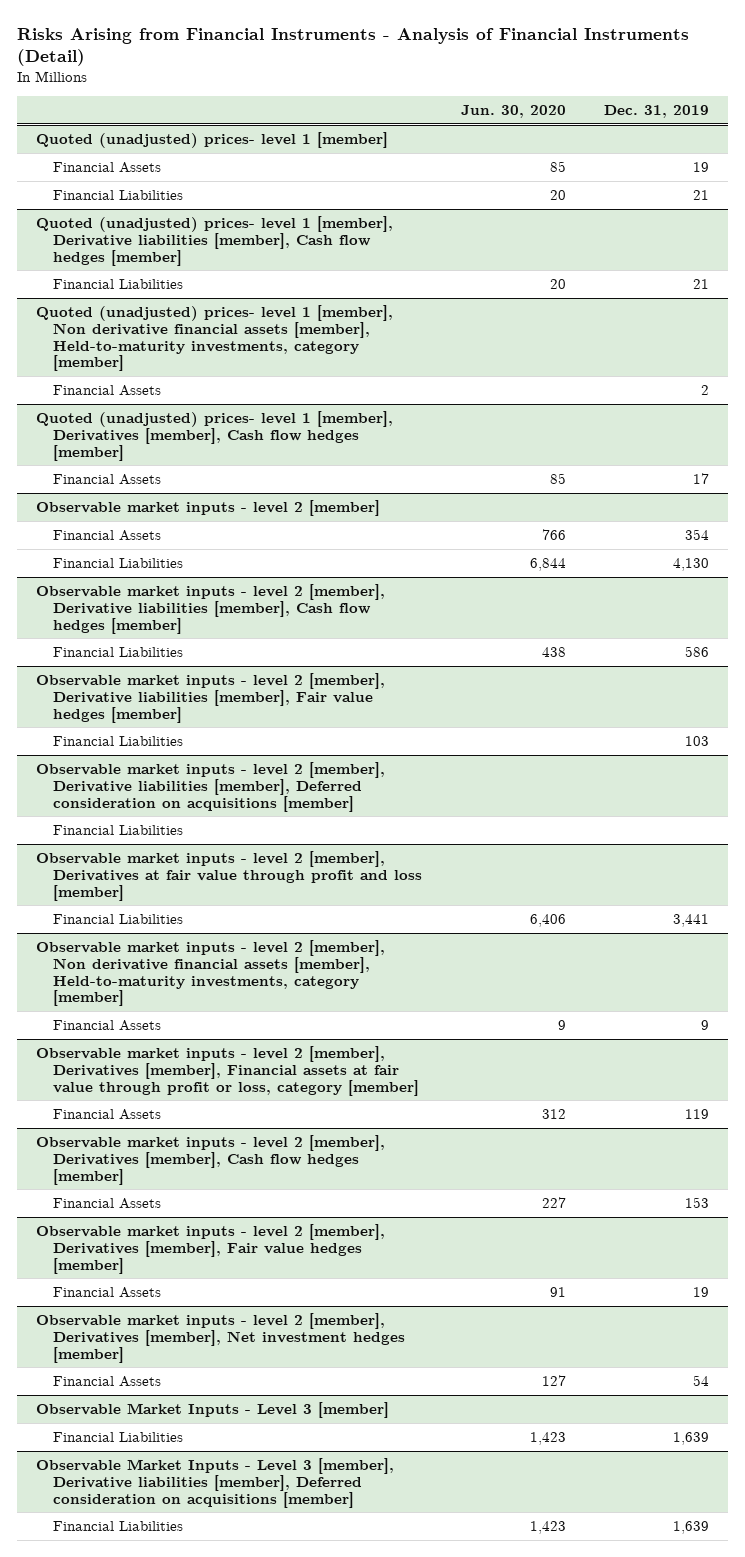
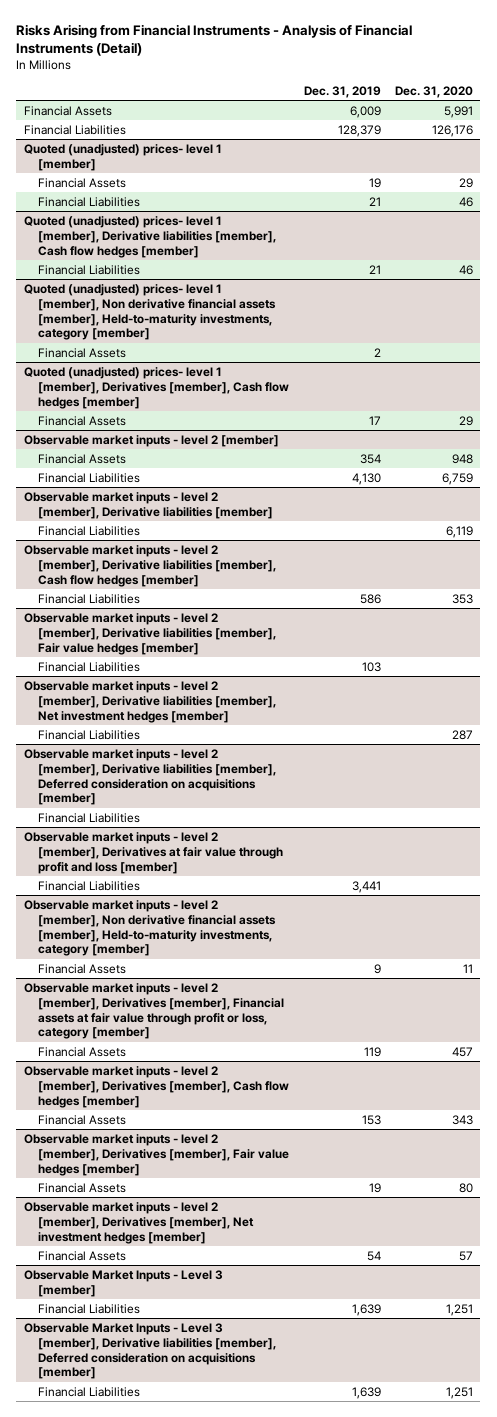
- | Jun. 30, 2020 | Dec. 31, 2019
+ | Dec. 31, 2019 | Dec. 31, 2020
+ Financial Assets | 6,009 | 5,991
+ Financial Liabilities | 128,379 | 126,176
+ Observable market inputs - level 2 [member], Derivative liabilities [member]
+ Financial Liabilities | | 6,119
+ Observable market inputs - level 2 [member], Derivative liabilities [member], Net investment hedges [member]
+ Financial Liabilities | | 287

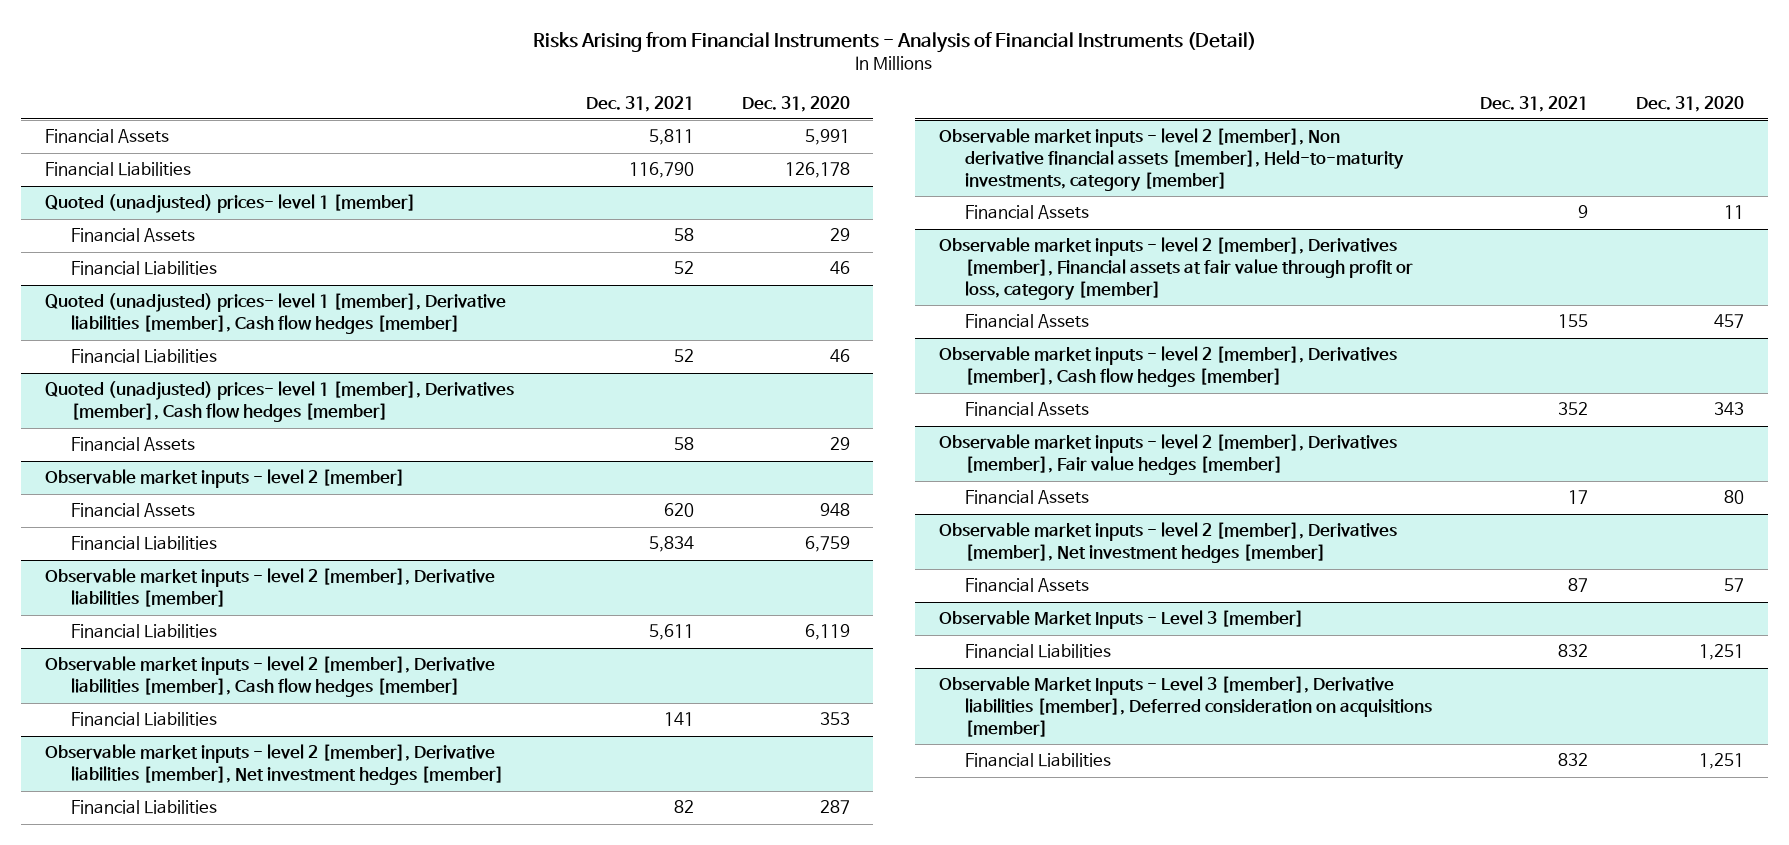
- | Dec. 31, 2019 | Dec. 31, 2020
+ | Dec. 31, 2021 | Dec. 31, 2020
- Financial Liabilities | 128,379 | 126,176
+ Financial Liabilities | 116,790 | 126,178
- Quoted (unadjusted) prices- level 1 [member], Non derivative financial assets [member], Held-to-maturity investments, category [member]
- Financial Assets | 2 |
- Observable market inputs - level 2 [member], Derivative liabilities [member], Fair value hedges [member]
- Financial Liabilities | 103 |
- Observable market inputs - level 2 [member], Derivative liabilities [member], Deferred consideration on acquisitions [member]
- Financial Liabilities
- Observable market inputs - level 2 [member], Derivatives at fair value through profit and loss [member]
- Financial Liabilities | 3,441 |

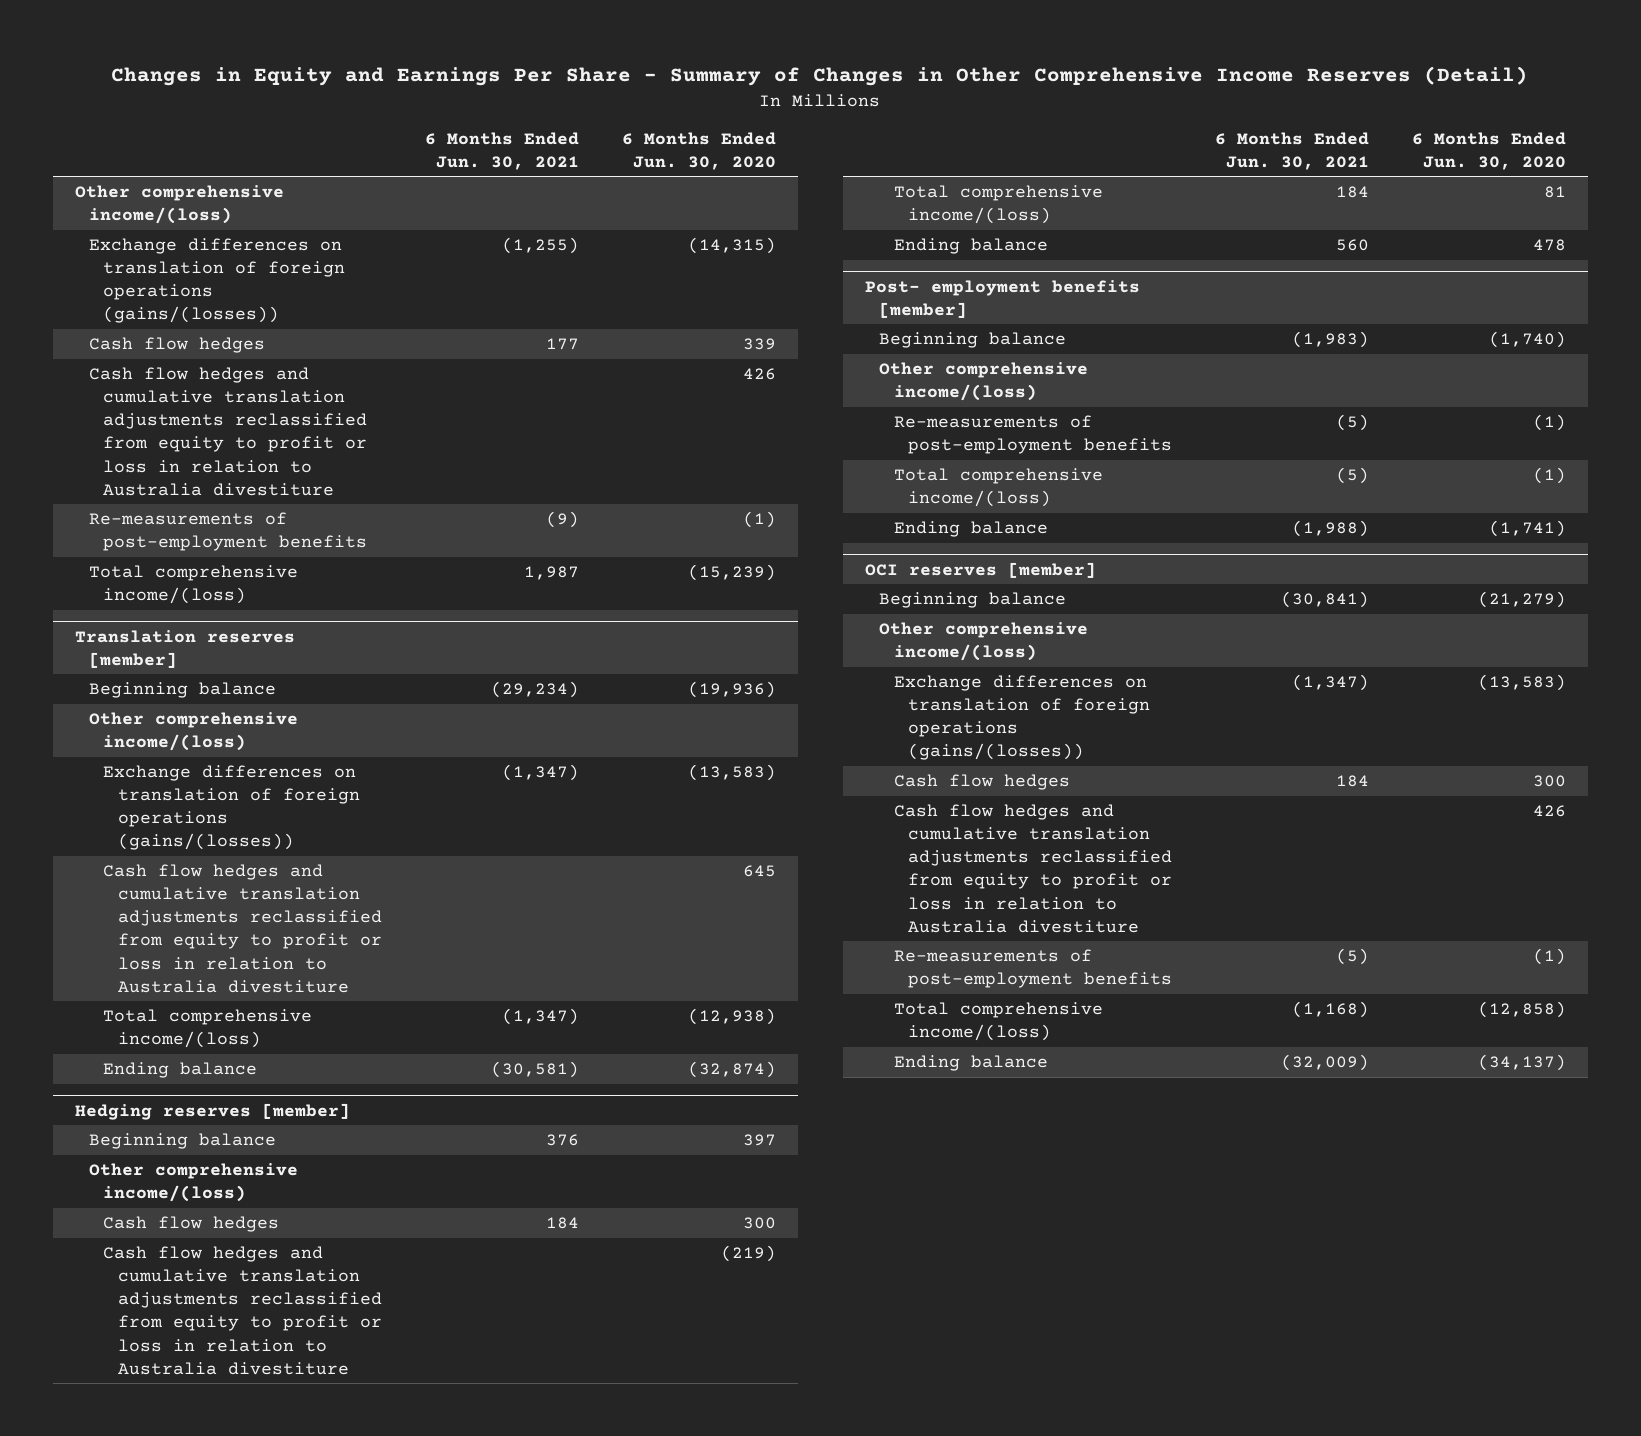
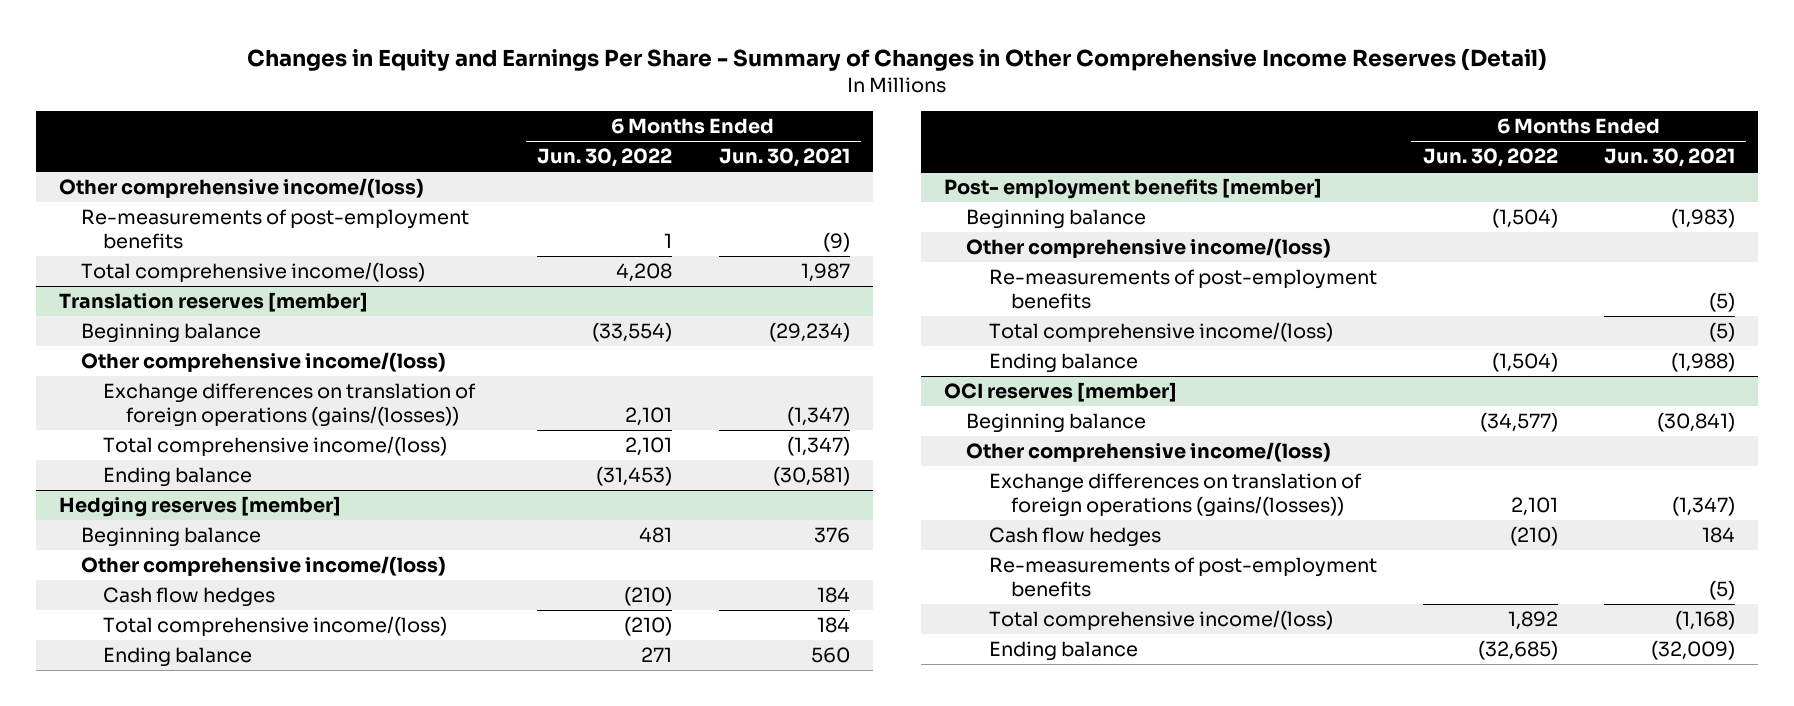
- | 6 Months Ended Jun. 30, 2021 | 6 Months Ended Jun. 30, 2020
+ | 6 Months Ended Jun. 30, 2022 | 6 Months Ended Jun. 30, 2021
- Exchange differences on translation of foreign operations (gains/(losses)) | (1,255) | (14,315)
- Cash flow hedges | 177 | 339
- Cash flow hedges and cumulative translation adjustments reclassified from equity to profit or loss in relation to Australia divestiture | | 426
@ Translation reserves [member]
- Cash flow hedges and cumulative translation adjustments reclassified from equity to profit or loss in relation to Australia divestiture | | 645
@ Hedging reserves [member]
- Cash flow hedges and cumulative translation adjustments reclassified from equity to profit or loss in relation to Australia divestiture | | (219)
@ OCI reserves [member]
- Cash flow hedges and cumulative translation adjustments reclassified from equity to profit or loss in relation to Australia divestiture | | 426

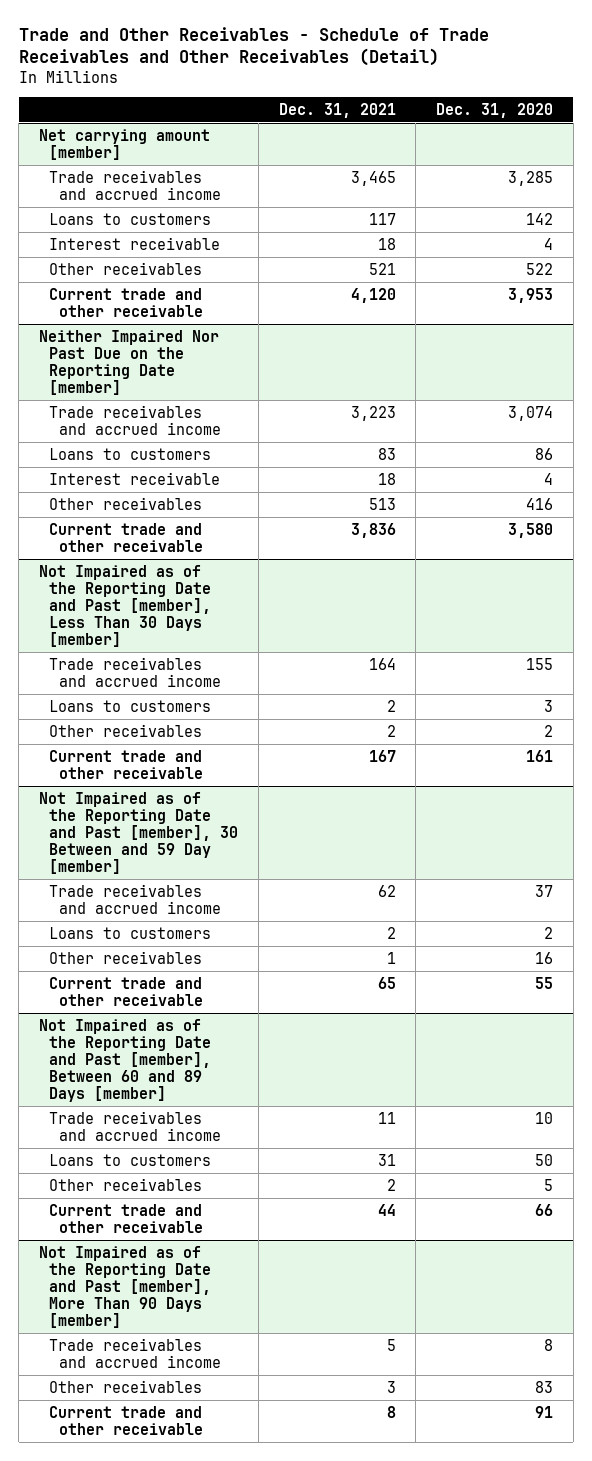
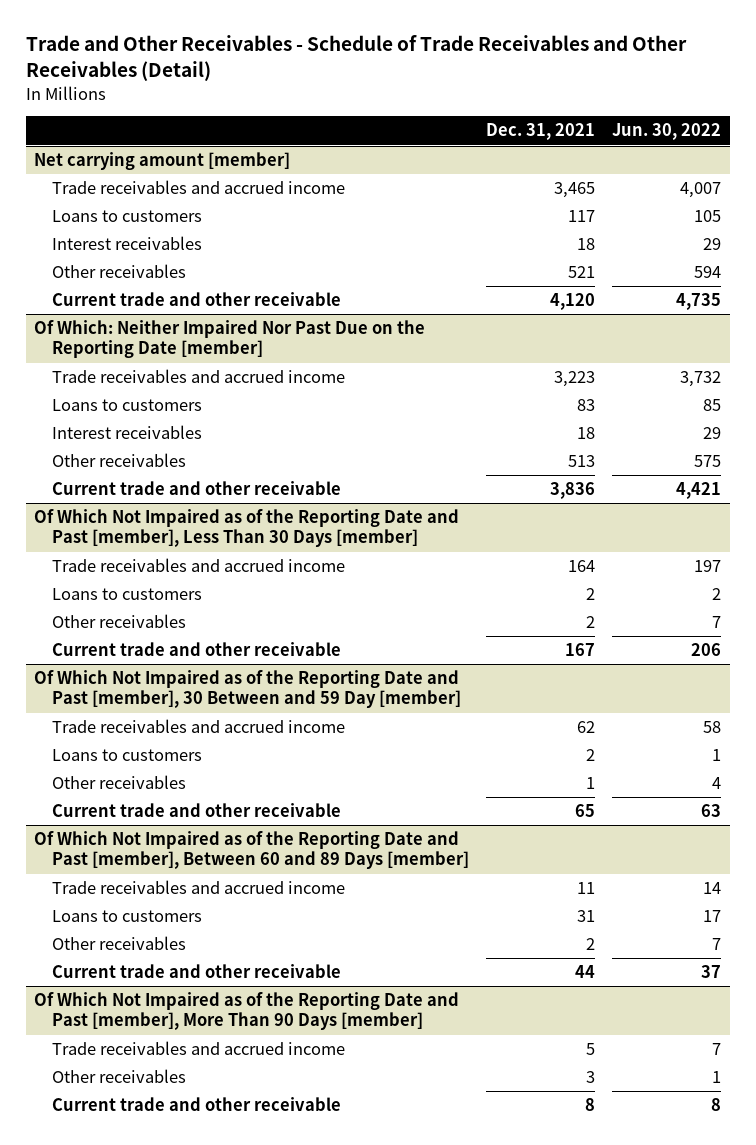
- | Dec. 31, 2021 | Dec. 31, 2020
+ | Dec. 31, 2021 | Jun. 30, 2022
@ Net carrying amount [member]
- Interest receivable | 18 | 4
+ Interest receivables | 18 | 29
- Neither Impaired Nor Past Due on the Reporting Date [member]
+ Of Which: Neither Impaired Nor Past Due on the Reporting Date [member]
- Interest receivable | 18 | 4
+ Interest receivables | 18 | 29
- Not Impaired as of the Reporting Date and Past [member], Less Than 30 Days [member]
+ Of Which Not Impaired as of the Reporting Date and Past [member], Less Than 30 Days [member]
- Not Impaired as of the Reporting Date and Past [member], 30 Between and 59 Day [member]
+ Of Which Not Impaired as of the Reporting Date and Past [member], 30 Between and 59 Day [member]
- Not Impaired as of the Reporting Date and Past [member], Between 60 and 89 Days [member]
+ Of Which Not Impaired as of the Reporting Date and Past [member], Between 60 and 89 Days [member]
- Not Impaired as of the Reporting Date and Past [member], More Than 90 Days [member]
+ Of Which Not Impaired as of the Reporting Date and Past [member], More Than 90 Days [member]

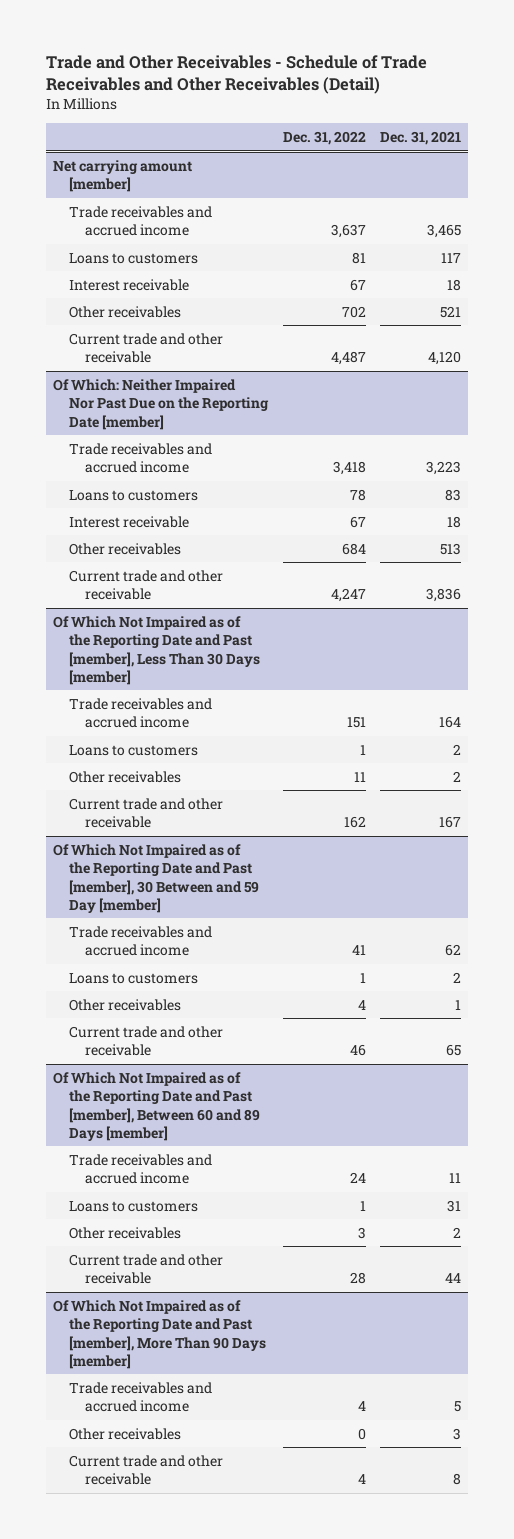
- | Dec. 31, 2021 | Jun. 30, 2022
+ | Dec. 31, 2022 | Dec. 31, 2021
@ Net carrying amount [member]
- Interest receivables | 18 | 29
+ Interest receivable | 67 | 18
@ Of Which: Neither Impaired Nor Past Due on the Reporting Date [member]
- Interest receivables | 18 | 29
+ Interest receivable | 67 | 18

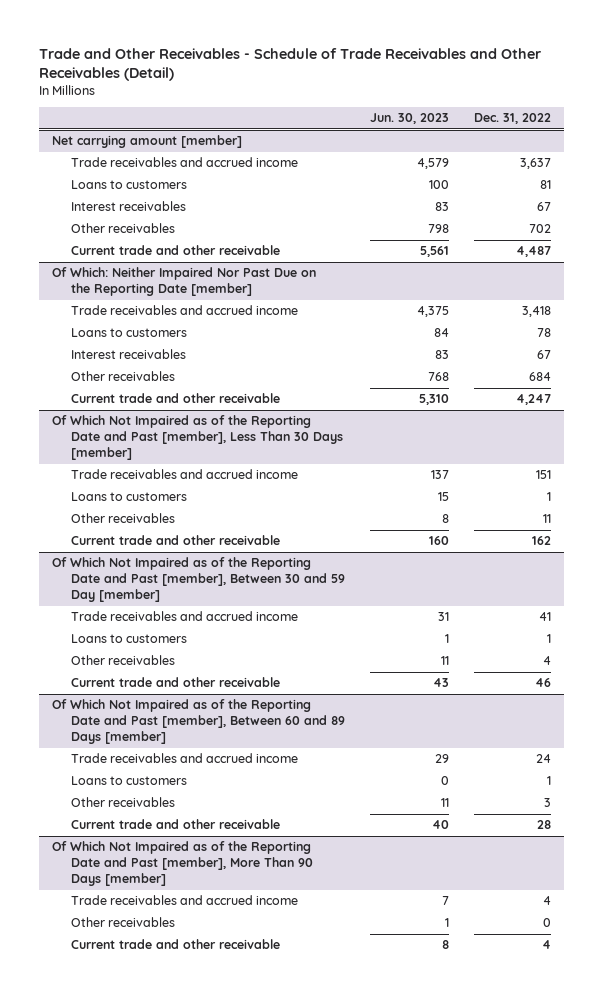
- | Dec. 31, 2022 | Dec. 31, 2021
+ | Jun. 30, 2023 | Dec. 31, 2022
@ Net carrying amount [member]
- Interest receivable | 67 | 18
+ Interest receivables | 83 | 67
@ Of Which: Neither Impaired Nor Past Due on the Reporting Date [member]
- Interest receivable | 67 | 18
+ Interest receivables | 83 | 67
- Of Which Not Impaired as of the Reporting Date and Past [member], 30 Between and 59 Day [member]
+ Of Which Not Impaired as of the Reporting Date and Past [member], Between 30 and 59 Day [member]

